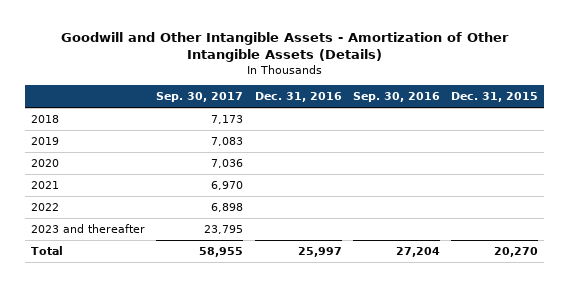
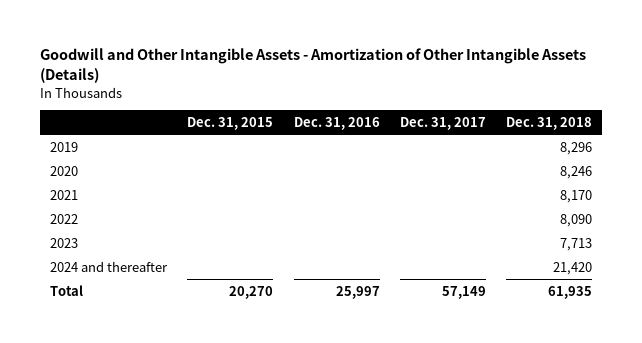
- | Sep. 30, 2017 | Dec. 31, 2016 | Sep. 30, 2016 | Dec. 31, 2015
+ | Dec. 31, 2015 | Dec. 31, 2016 | Dec. 31, 2017 | Dec. 31, 2018
- 2018 | 7,173 | | |
- 2023 and thereafter | 23,795 | | |
+ 2023 | | | | 7,713
+ 2024 and thereafter | | | | 21,420

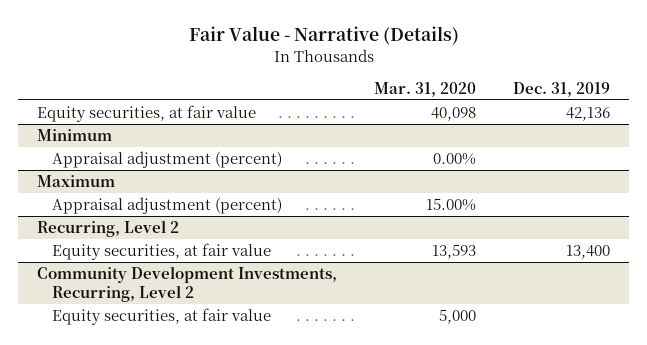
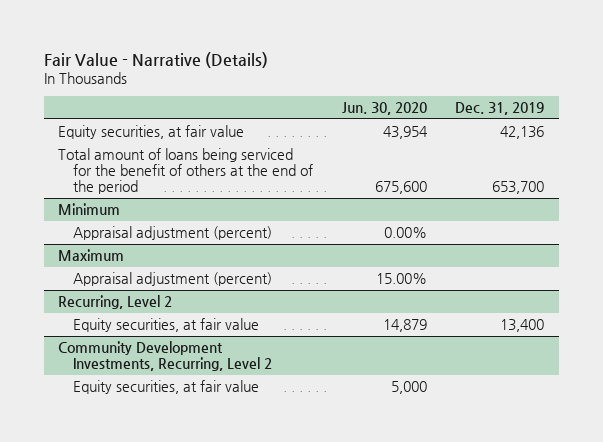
- | Mar. 31, 2020 | Dec. 31, 2019
+ | Jun. 30, 2020 | Dec. 31, 2019
+ Total amount of loans being serviced for the benefit of others at the end of the period | 675,600 | 653,700

